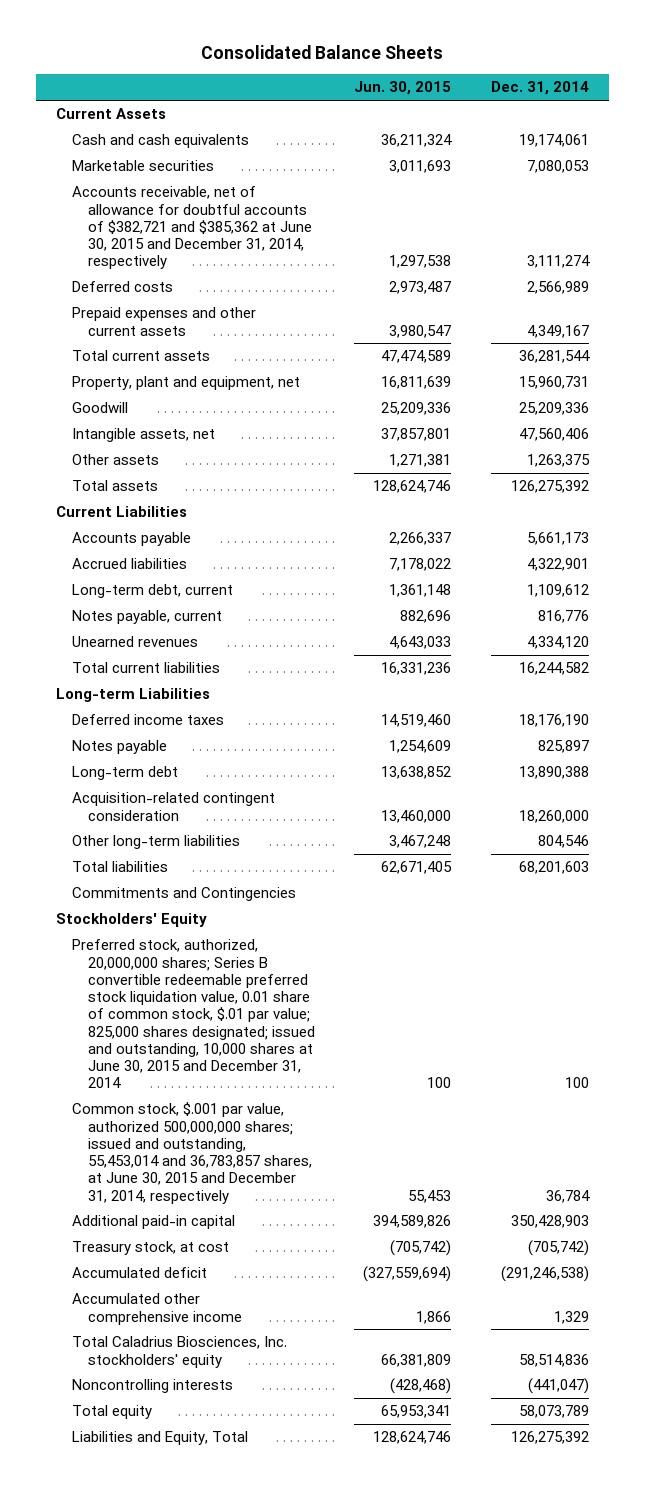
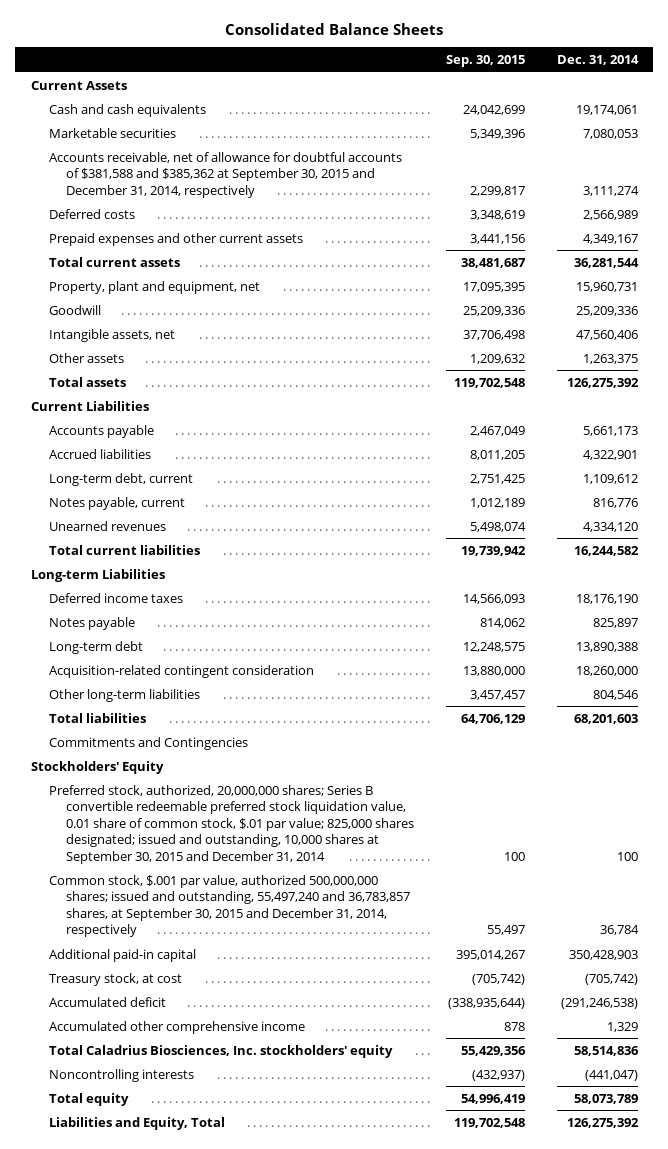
- | Jun. 30, 2015 | Dec. 31, 2014
+ | Sep. 30, 2015 | Dec. 31, 2014
- Accounts receivable, net of allowance for doubtful accounts of $382,721 and $385,362 at June 30, 2015 and December 31, 2014, respectively | 1,297,538 | 3,111,274
+ Accounts receivable, net of allowance for doubtful accounts of $381,588 and $385,362 at September 30, 2015 and December 31, 2014, respectively | 2,299,817 | 3,111,274
- Preferred stock, authorized, 20,000,000 shares; Series B convertible redeemable preferred stock liquidation value, 0.01 share of common stock, $.01 par value; 825,000 shares designated; issued and outstanding, 10,000 shares at June 30, 2015 and December 31, 2014 | 100 | 100
- Common stock, $.001 par value, authorized 500,000,000 shares; issued and outstanding, 55,453,014 and 36,783,857 shares, at June 30, 2015 and December 31, 2014, respectively | 55,453 | 36,784
+ Preferred stock, authorized, 20,000,000 shares; Series B convertible redeemable preferred stock liquidation value, 0.01 share of common stock, $.01 par value; 825,000 shares designated; issued and outstanding, 10,000 shares at September 30, 2015 and December 31, 2014 | 100 | 100
+ Common stock, $.001 par value, authorized 500,000,000 shares; issued and outstanding, 55,497,240 and 36,783,857 shares, at September 30, 2015 and December 31, 2014, respectively | 55,497 | 36,784

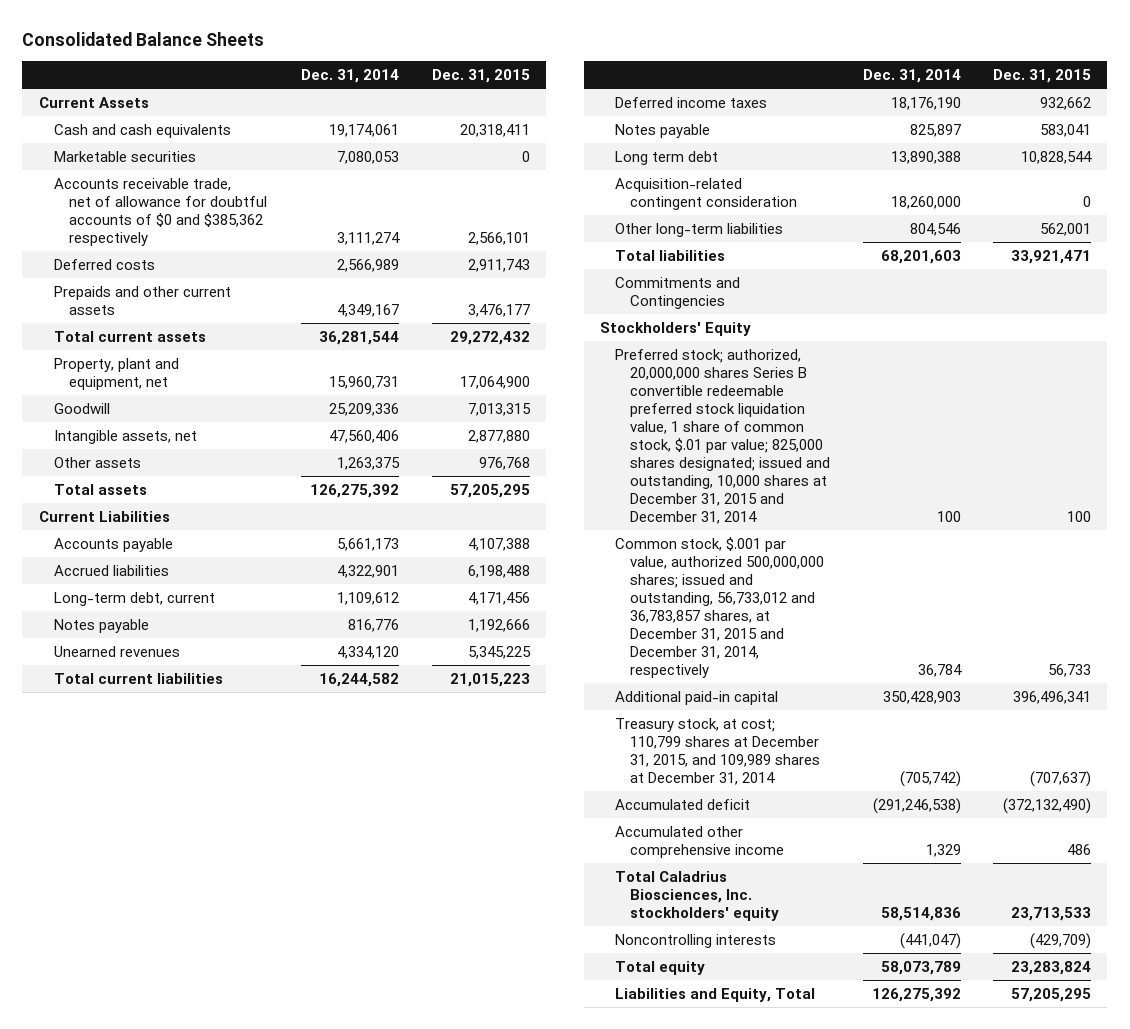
- | Sep. 30, 2015 | Dec. 31, 2014
+ | Dec. 31, 2014 | Dec. 31, 2015
- Accounts receivable, net of allowance for doubtful accounts of $381,588 and $385,362 at September 30, 2015 and December 31, 2014, respectively | 2,299,817 | 3,111,274
+ Accounts receivable trade, net of allowance for doubtful accounts of $0 and $385,362 respectively | 3,111,274 | 2,566,101
- Prepaid expenses and other current assets | 3,441,156 | 4,349,167
+ Prepaids and other current assets | 4,349,167 | 3,476,177
- Notes payable, current | 1,012,189 | 816,776
+ Notes payable | 816,776 | 1,192,666
- Long-term Liabilities
- Long-term debt | 12,248,575 | 13,890,388
+ Long term debt | 13,890,388 | 10,828,544
- Preferred stock, authorized, 20,000,000 shares; Series B convertible redeemable preferred stock liquidation value, 0.01 share of common stock, $.01 par value; 825,000 shares designated; issued and outstanding, 10,000 shares at September 30, 2015 and December 31, 2014 | 100 | 100
- Common stock, $.001 par value, authorized 500,000,000 shares; issued and outstanding, 55,497,240 and 36,783,857 shares, at September 30, 2015 and December 31, 2014, respectively | 55,497 | 36,784
+ Preferred stock; authorized, 20,000,000 shares Series B convertible redeemable preferred stock liquidation value, 1 share of common stock, $.01 par value; 825,000 shares designated; issued and outstanding, 10,000 shares at December 31, 2015 and December 31, 2014 | 100 | 100
+ Common stock, $.001 par value, authorized 500,000,000 shares; issued and outstanding, 56,733,012 and 36,783,857 shares, at December 31, 2015 and December 31, 2014, respectively | 36,784 | 56,733
- Treasury stock, at cost | (705,742) | (705,742)
+ Treasury stock, at cost; 110,799 shares at December 31, 2015, and 109,989 shares at December 31, 2014 | (705,742) | (707,637)

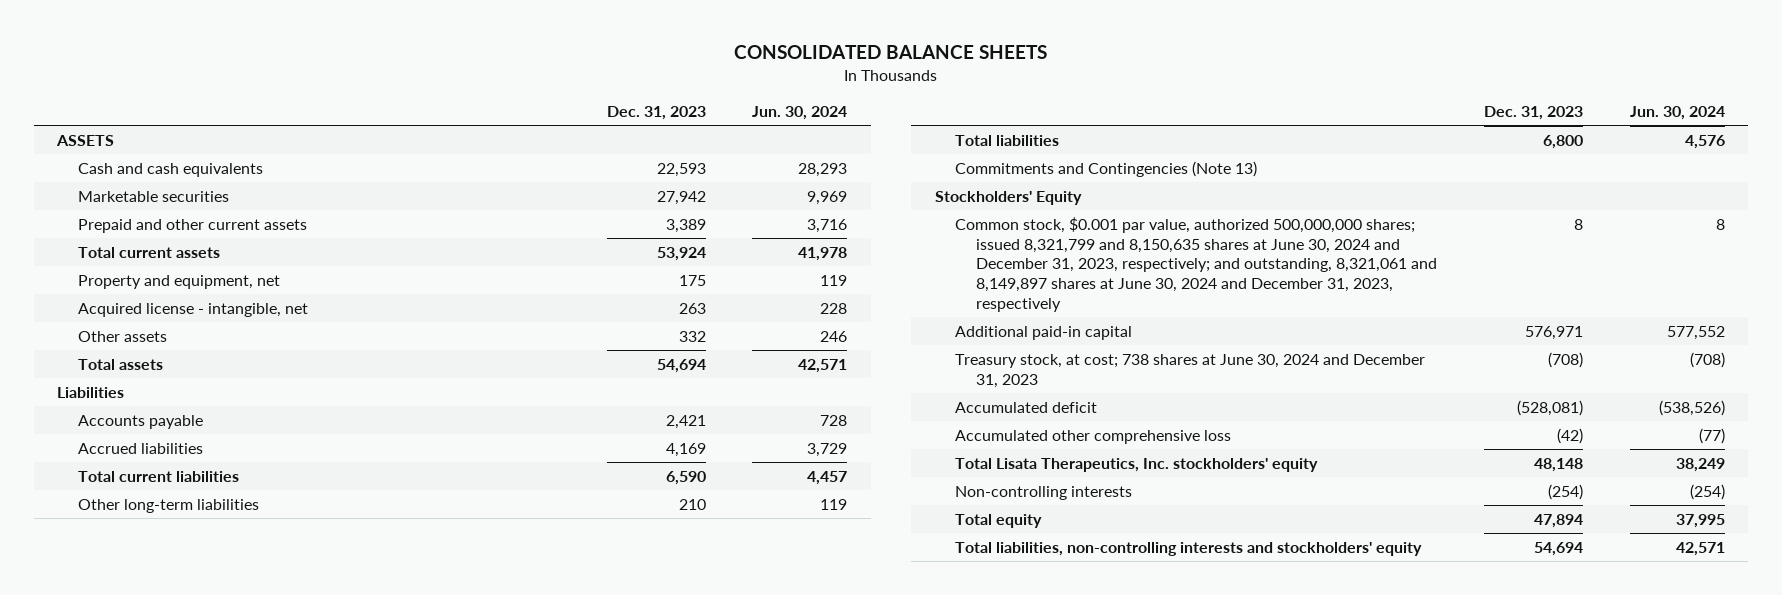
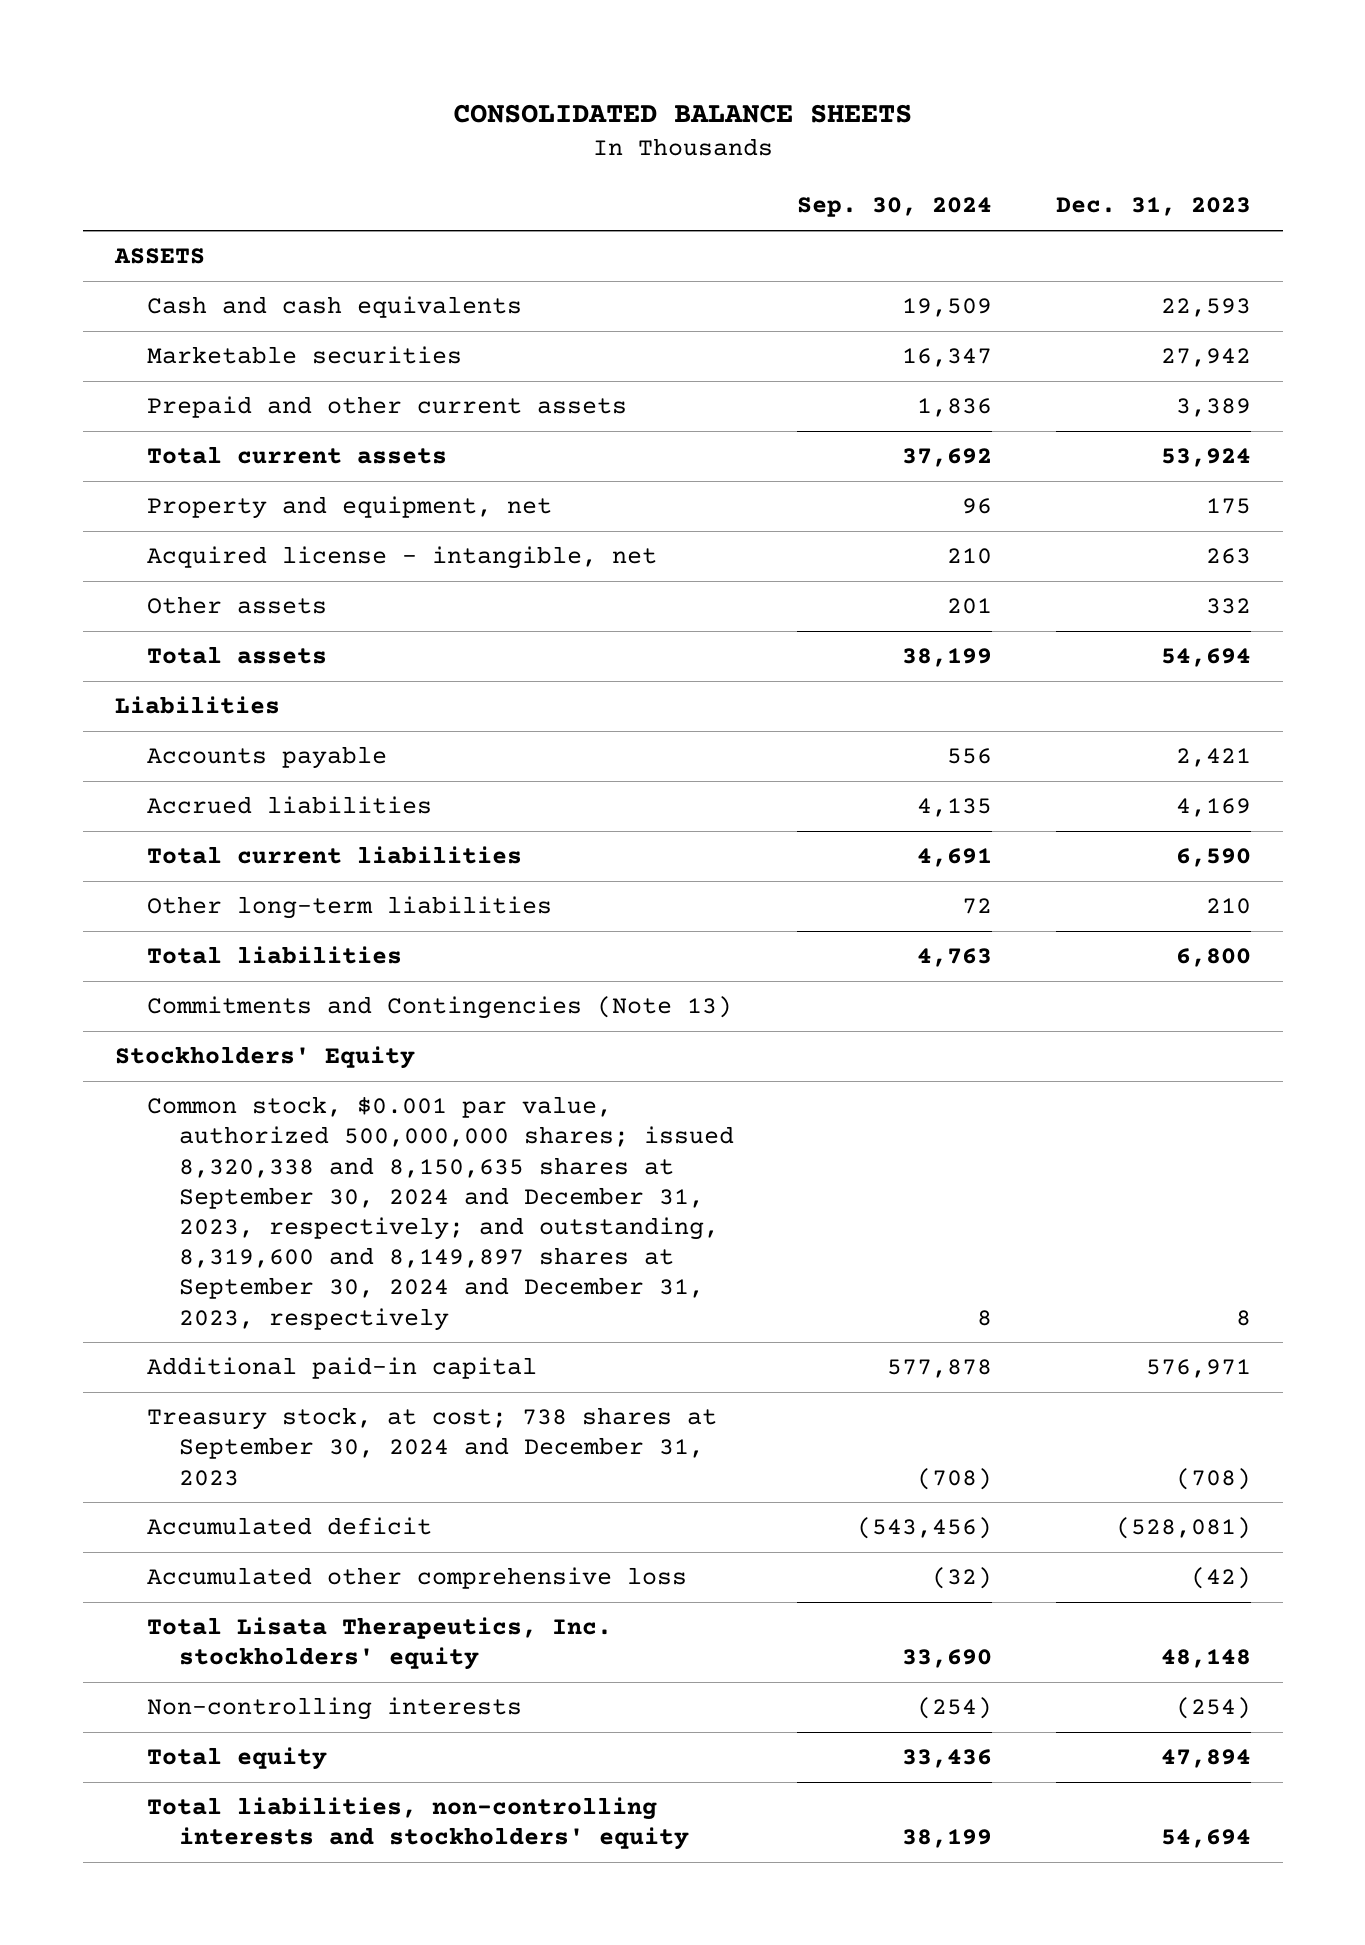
- | Dec. 31, 2023 | Jun. 30, 2024
+ | Sep. 30, 2024 | Dec. 31, 2023
- Common stock, $0.001 par value, authorized 500,000,000 shares; issued 8,321,799 and 8,150,635 shares at June 30, 2024 and December 31, 2023, respectively; and outstanding, 8,321,061 and 8,149,897 shares at June 30, 2024 and December 31, 2023, respectively | 8 | 8
+ Common stock, $0.001 par value, authorized 500,000,000 shares; issued 8,320,338 and 8,150,635 shares at September 30, 2024 and December 31, 2023, respectively; and outstanding, 8,319,600 and 8,149,897 shares at September 30, 2024 and December 31, 2023, respectively | 8 | 8
- Treasury stock, at cost; 738 shares at June 30, 2024 and December 31, 2023 | (708) | (708)
+ Treasury stock, at cost; 738 shares at September 30, 2024 and December 31, 2023 | (708) | (708)

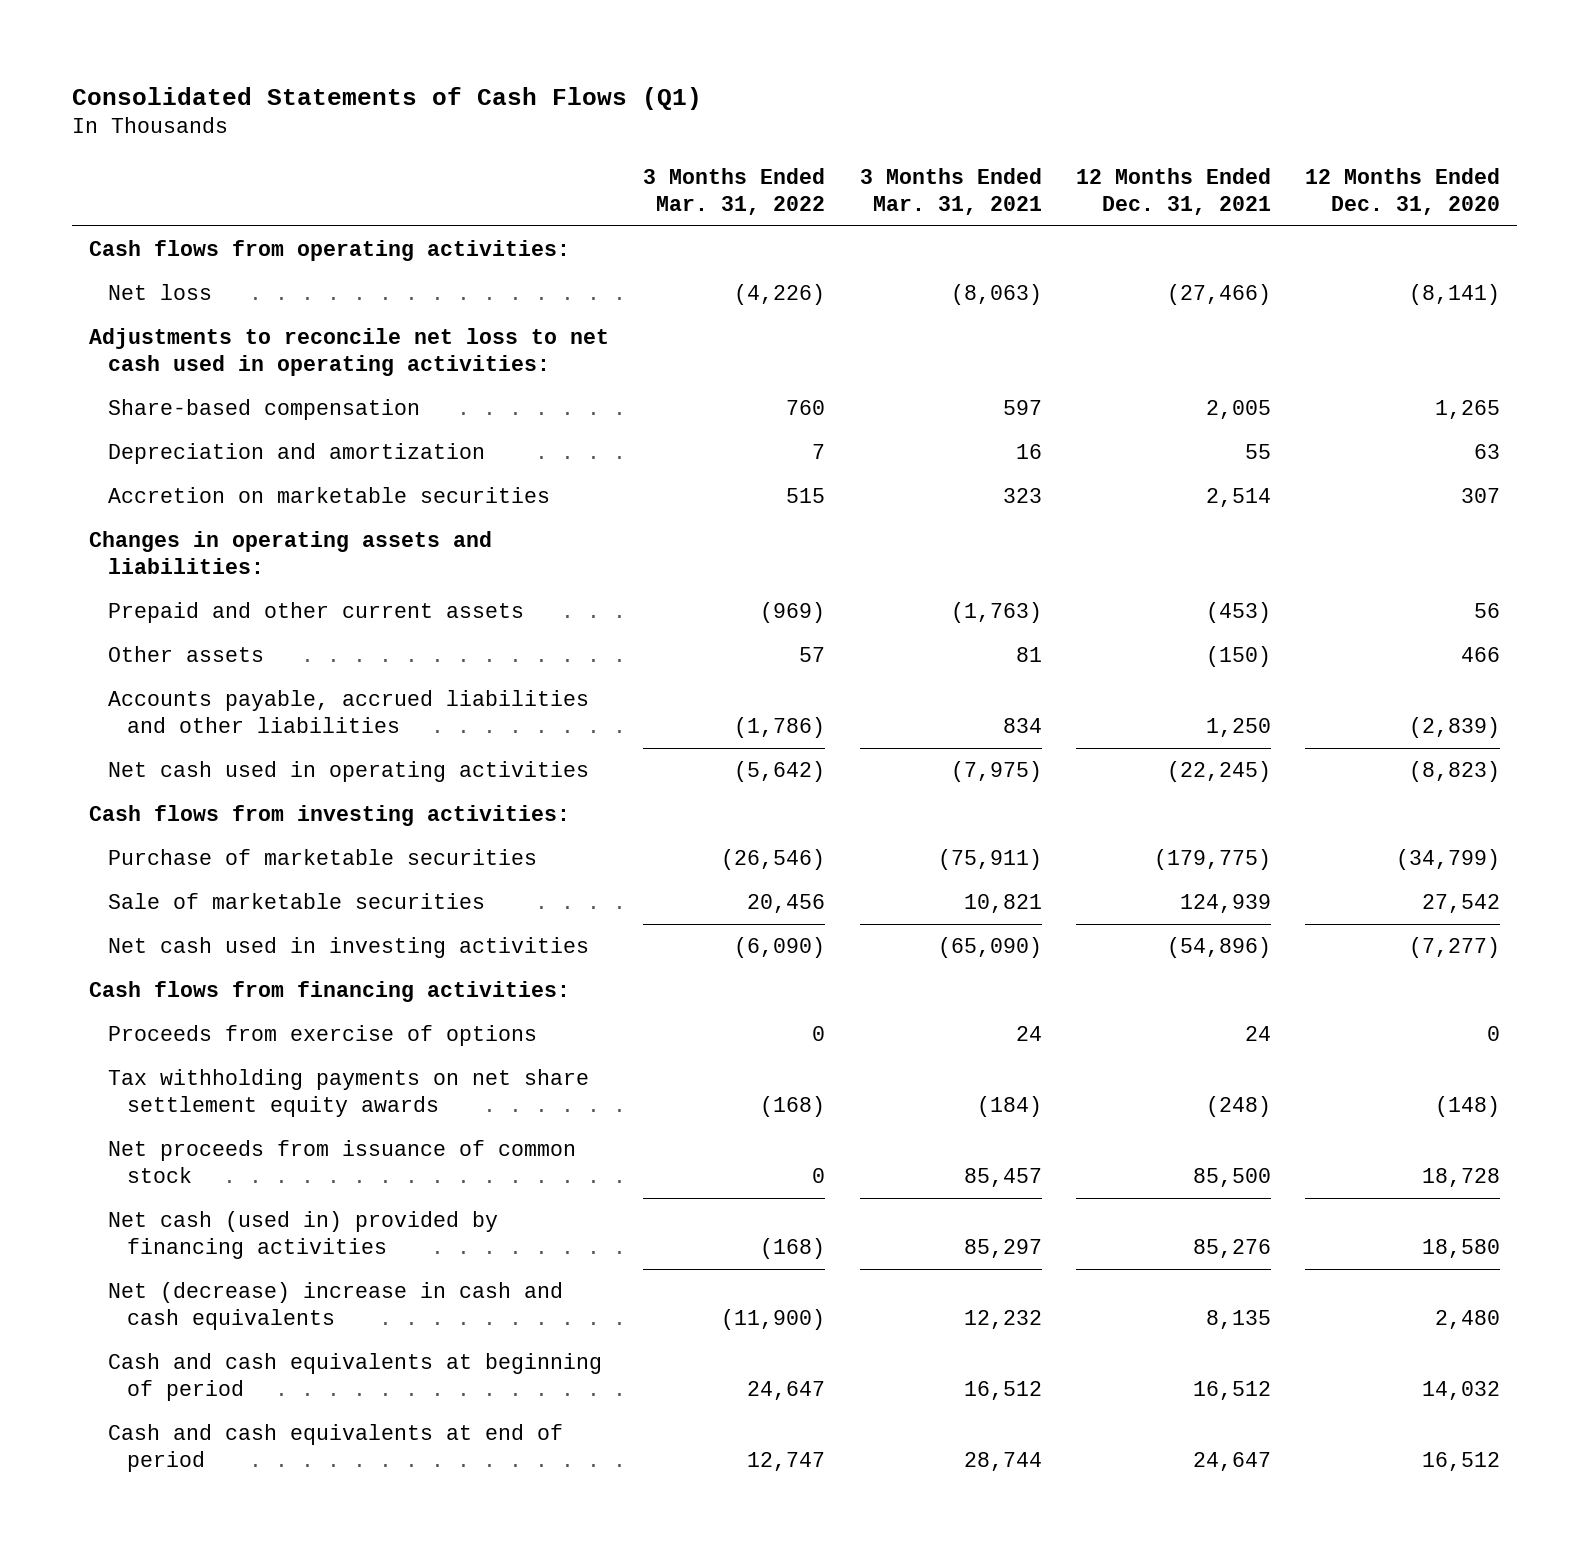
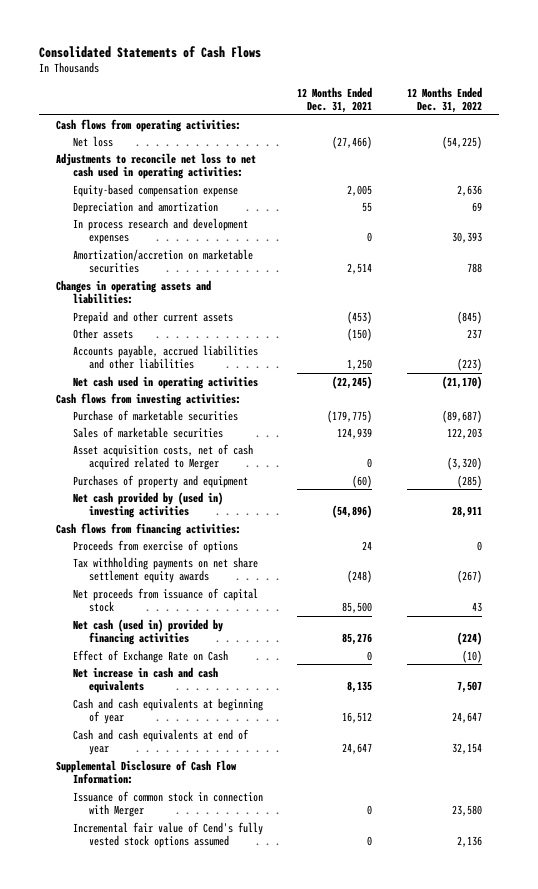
- Consolidated Statements of Cash Flows (Q1)
+ Consolidated Statements of Cash Flows
- | 3 Months Ended Mar. 31, 2022 | 3 Months Ended Mar. 31, 2021 | 12 Months Ended Dec. 31, 2021 | 12 Months Ended Dec. 31, 2020
+ | 12 Months Ended Dec. 31, 2021 | 12 Months Ended Dec. 31, 2022
- Share-based compensation | 760 | 597 | 2,005 | 1,265
+ Equity-based compensation expense | 2,005 | 2,636
- Accretion on marketable securities | 515 | 323 | 2,514 | 307
+ In process research and development expenses | 0 | 30,393
+ Amortization/accretion on marketable securities | 2,514 | 788
- Sale of marketable securities | 20,456 | 10,821 | 124,939 | 27,542
- Net cash used in investing activities | (6,090) | (65,090) | (54,896) | (7,277)
+ Sales of marketable securities | 124,939 | 122,203
+ Asset acquisition costs, net of cash acquired related to Merger | 0 | (3,320)
+ Purchases of property and equipment | (60) | (285)
+ Net cash provided by (used in) investing activities | (54,896) | 28,911
- Net proceeds from issuance of common stock | 0 | 85,457 | 85,500 | 18,728
+ Net proceeds from issuance of capital stock | 85,500 | 43
- Net (decrease) increase in cash and cash equivalents | (11,900) | 12,232 | 8,135 | 2,480
- Cash and cash equivalents at beginning of period | 24,647 | 16,512 | 16,512 | 14,032
- Cash and cash equivalents at end of period | 12,747 | 28,744 | 24,647 | 16,512
+ Effect of Exchange Rate on Cash | 0 | (10)
+ Net increase in cash and cash equivalents | 8,135 | 7,507
+ Cash and cash equivalents at beginning of year | 16,512 | 24,647
+ Cash and cash equivalents at end of year | 24,647 | 32,154
+ Supplemental Disclosure of Cash Flow Information:
+ Issuance of common stock in connection with Merger | 0 | 23,580
+ Incremental fair value of Cend's fully vested stock options assumed | 0 | 2,136

